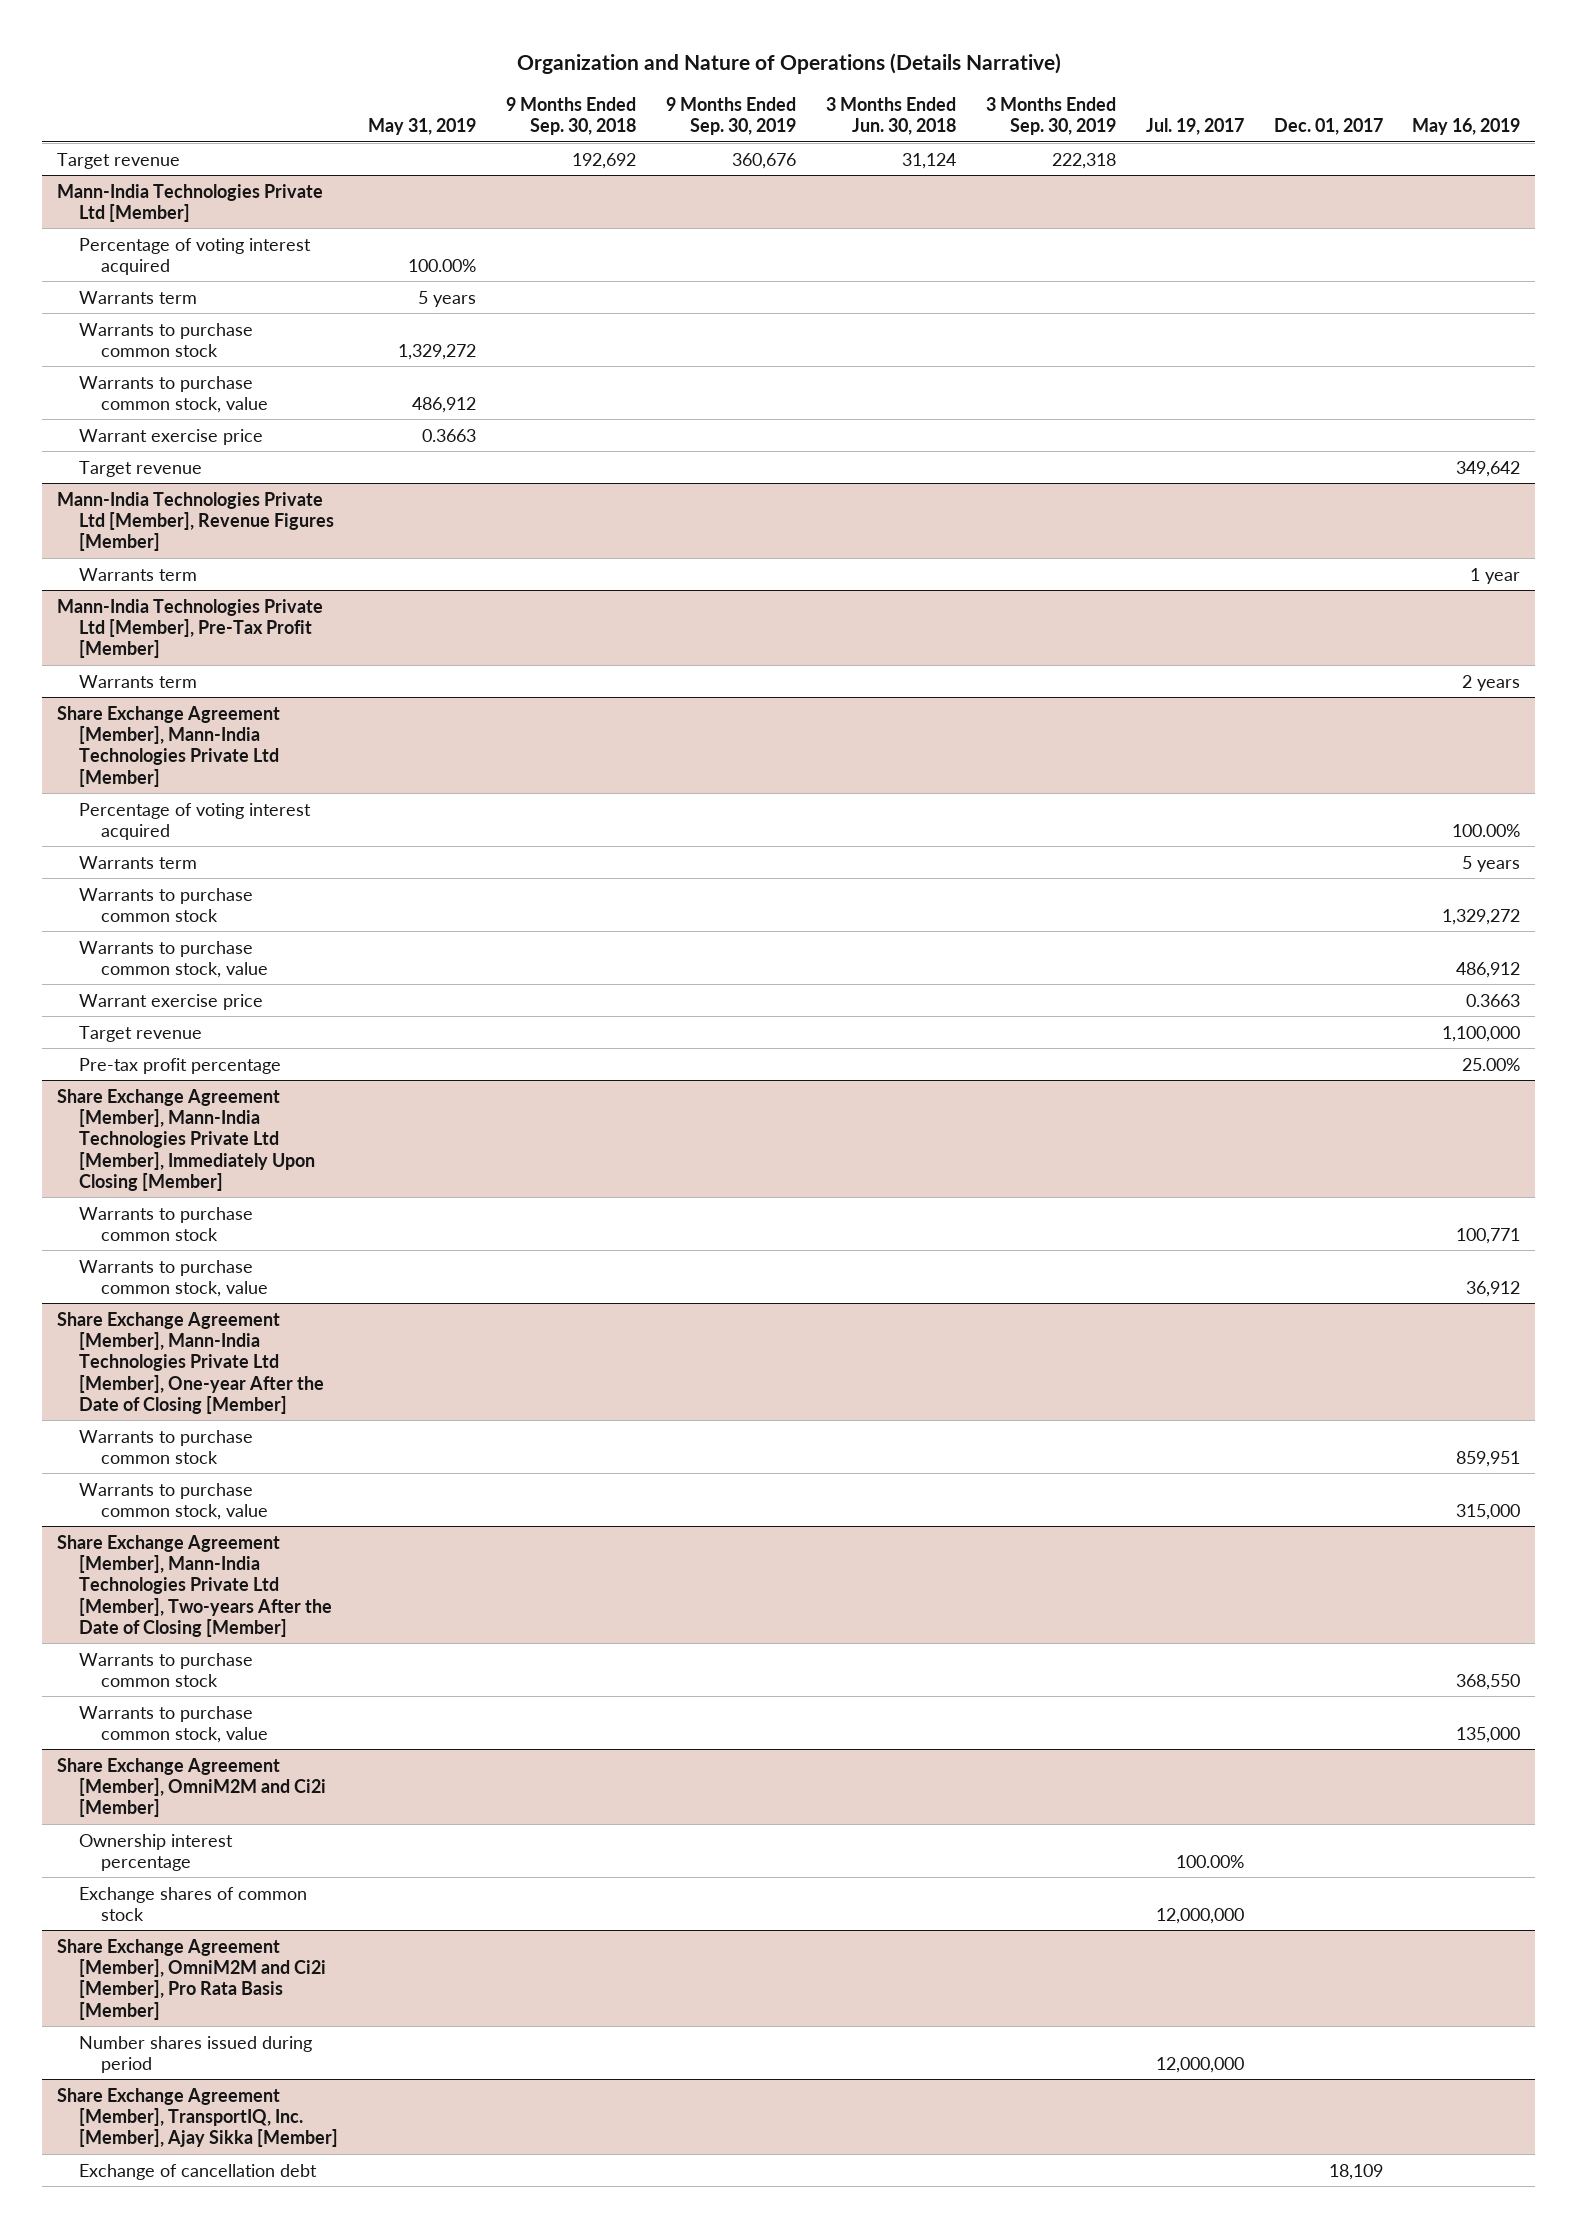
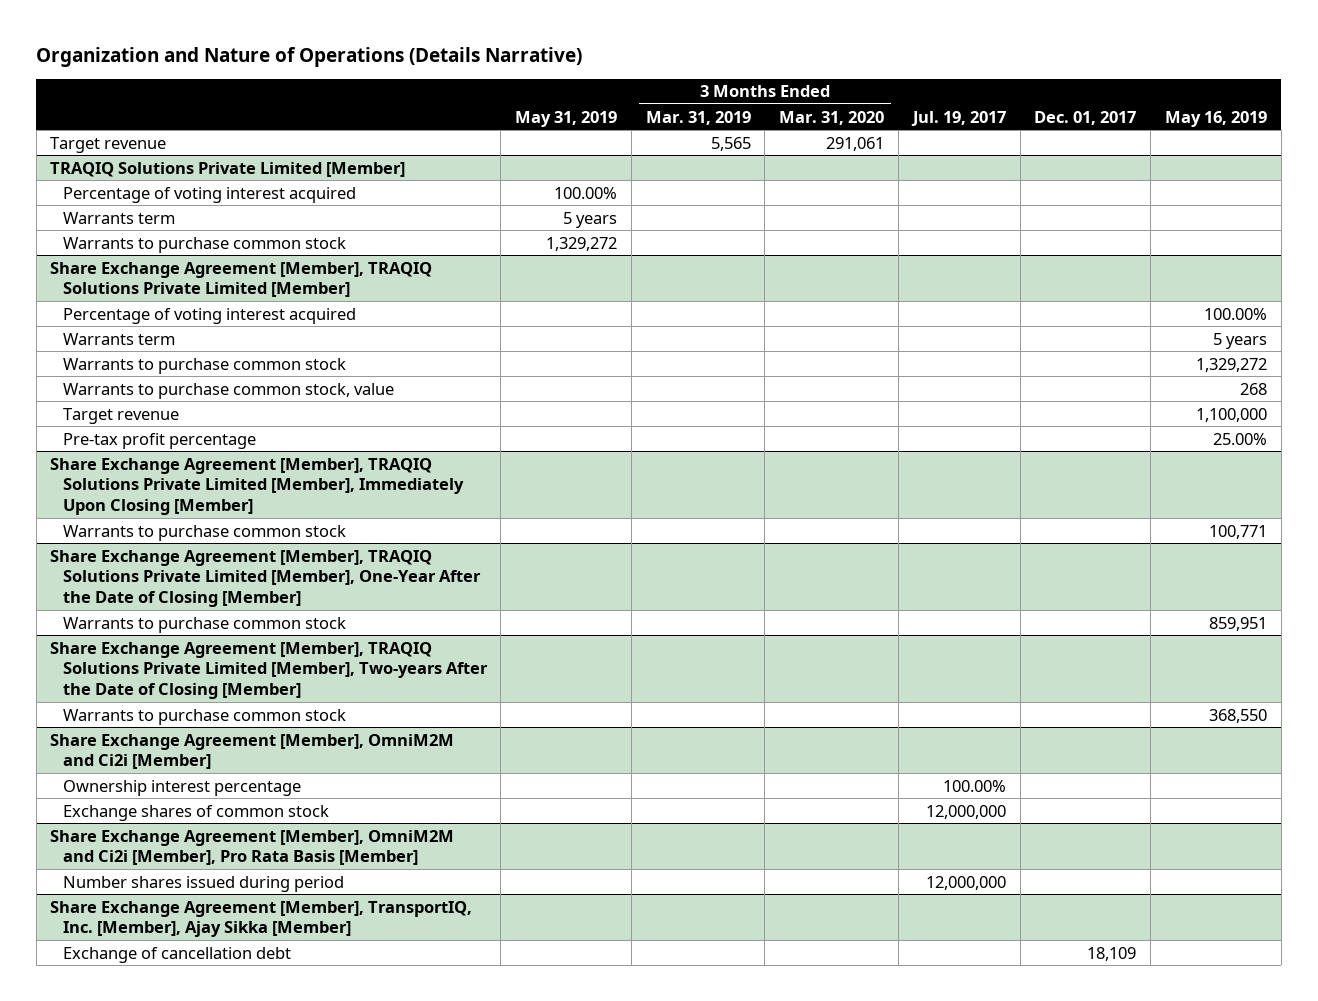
- | May 31, 2019 | 9 Months Ended Sep. 30, 2018 | 9 Months Ended Sep. 30, 2019 | 3 Months Ended Jun. 30, 2018 | 3 Months Ended Sep. 30, 2019 | Jul. 19, 2017 | Dec. 01, 2017 | May 16, 2019
+ | May 31, 2019 | 3 Months Ended Mar. 31, 2019 | 3 Months Ended Mar. 31, 2020 | Jul. 19, 2017 | Dec. 01, 2017 | May 16, 2019
- Mann-India Technologies Private Ltd [Member]
+ TRAQIQ Solutions Private Limited [Member]
- Warrants to purchase common stock, value | 486,912 | | | | | | |
- Warrant exercise price | 0.3663 | | | | | | |
- Target revenue | | | | | | | | 349,642
- Mann-India Technologies Private Ltd [Member], Revenue Figures [Member]
- Warrants term | | | | | | | | 1 year
- Mann-India Technologies Private Ltd [Member], Pre-Tax Profit [Member]
- Warrants term | | | | | | | | 2 years
- Share Exchange Agreement [Member], Mann-India Technologies Private Ltd [Member]
+ Share Exchange Agreement [Member], TRAQIQ Solutions Private Limited [Member]
- Warrants to purchase common stock, value | | | | | | | | 486,912
- Warrant exercise price | | | | | | | | 0.3663
+ Warrants to purchase common stock, value | | | | | | 268
- Share Exchange Agreement [Member], Mann-India Technologies Private Ltd [Member], Immediately Upon Closing [Member]
+ Share Exchange Agreement [Member], TRAQIQ Solutions Private Limited [Member], Immediately Upon Closing [Member]
- Warrants to purchase common stock, value | | | | | | | | 36,912
- Share Exchange Agreement [Member], Mann-India Technologies Private Ltd [Member], One-year After the Date of Closing [Member]
+ Share Exchange Agreement [Member], TRAQIQ Solutions Private Limited [Member], One-Year After the Date of Closing [Member]
- Warrants to purchase common stock, value | | | | | | | | 315,000
- Share Exchange Agreement [Member], Mann-India Technologies Private Ltd [Member], Two-years After the Date of Closing [Member]
+ Share Exchange Agreement [Member], TRAQIQ Solutions Private Limited [Member], Two-years After the Date of Closing [Member]
- Warrants to purchase common stock, value | | | | | | | | 135,000

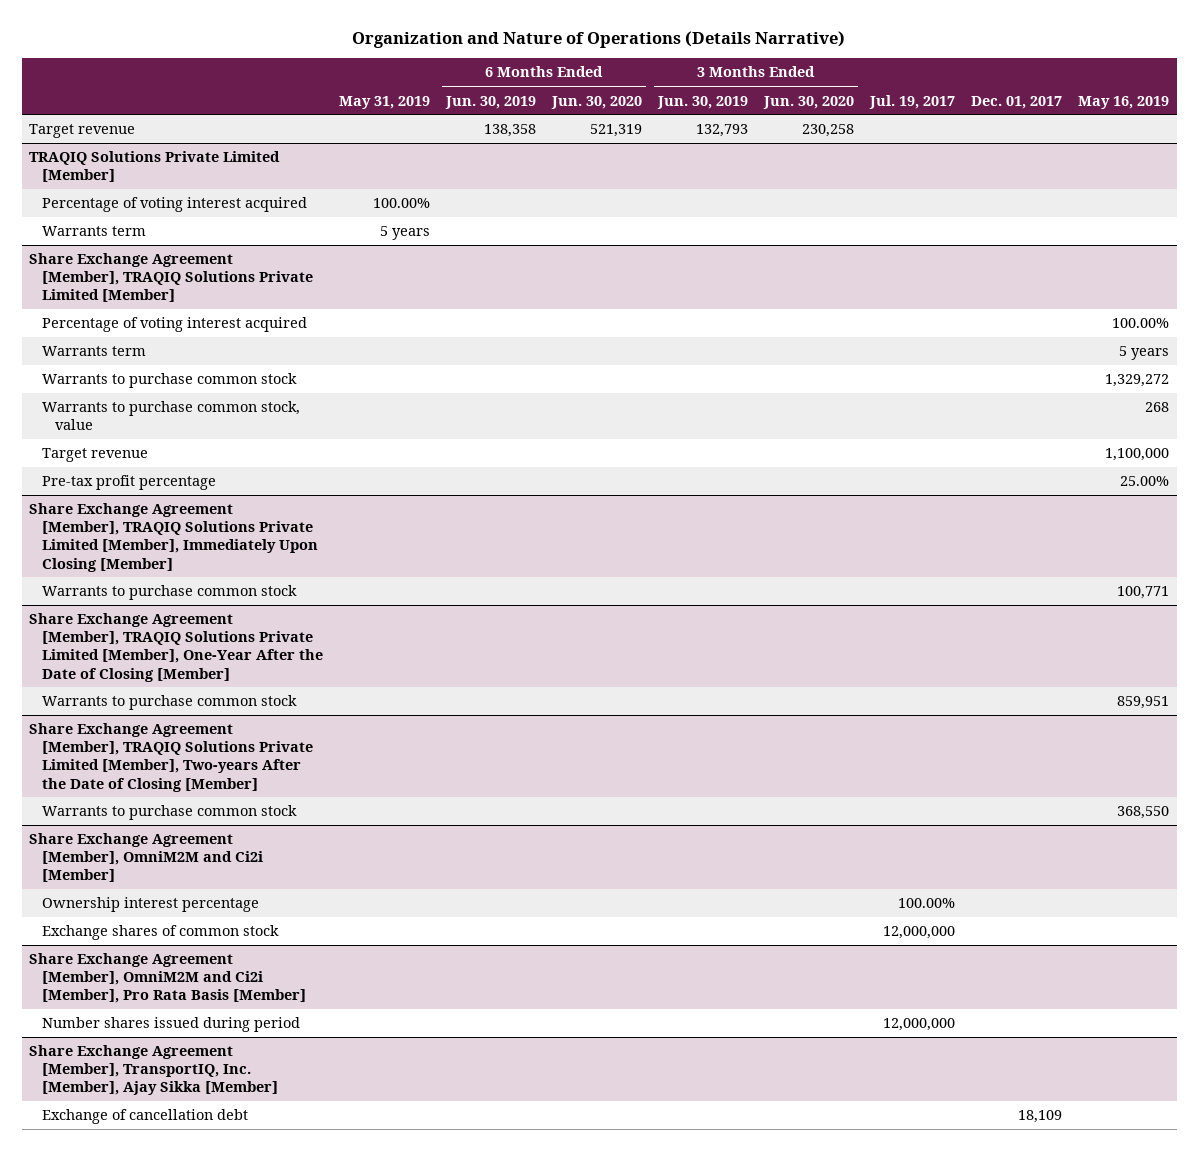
- | May 31, 2019 | 3 Months Ended Mar. 31, 2019 | 3 Months Ended Mar. 31, 2020 | Jul. 19, 2017 | Dec. 01, 2017 | May 16, 2019
+ | May 31, 2019 | 6 Months Ended Jun. 30, 2019 | 6 Months Ended Jun. 30, 2020 | 3 Months Ended Jun. 30, 2019 | 3 Months Ended Jun. 30, 2020 | Jul. 19, 2017 | Dec. 01, 2017 | May 16, 2019
@ TRAQIQ Solutions Private Limited [Member]
- Warrants to purchase common stock | 1,329,272 | | | | |

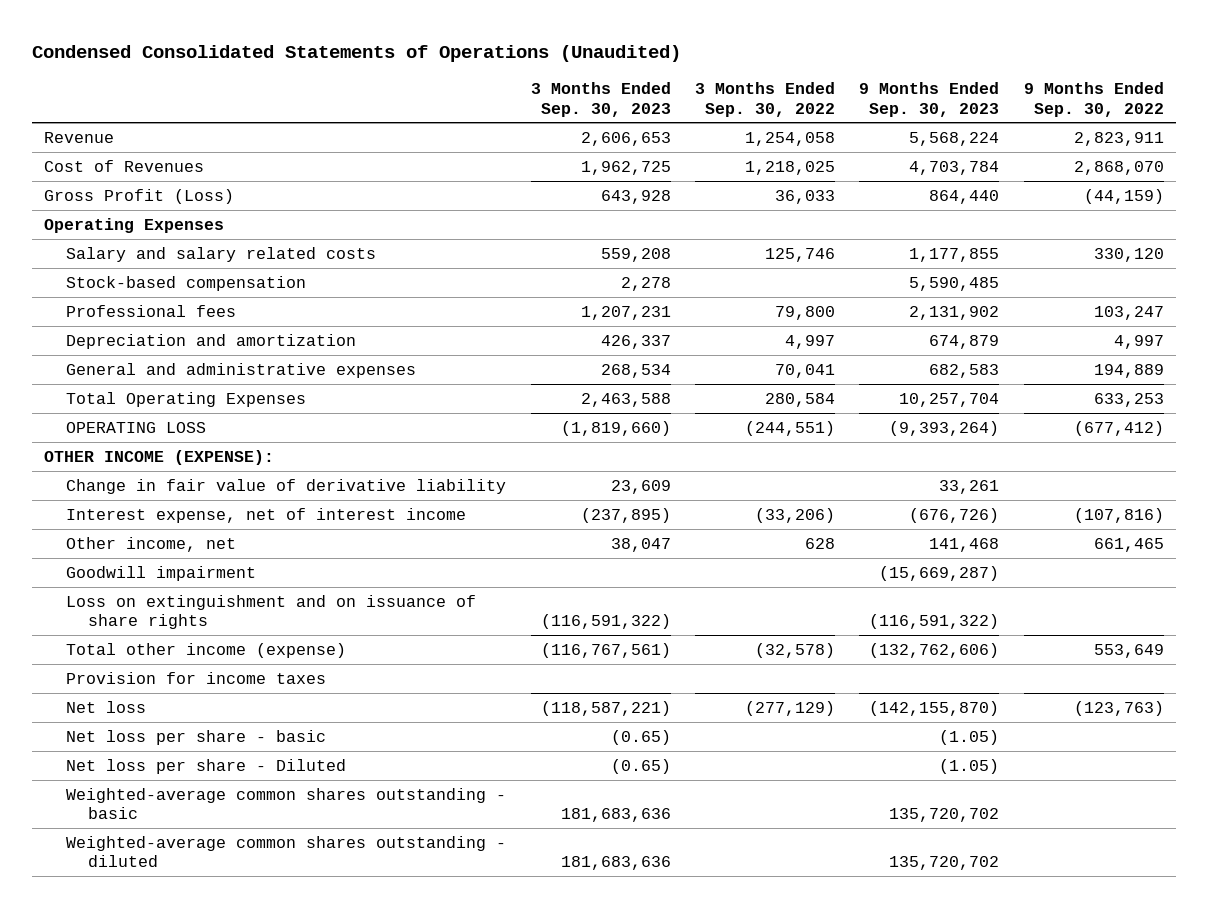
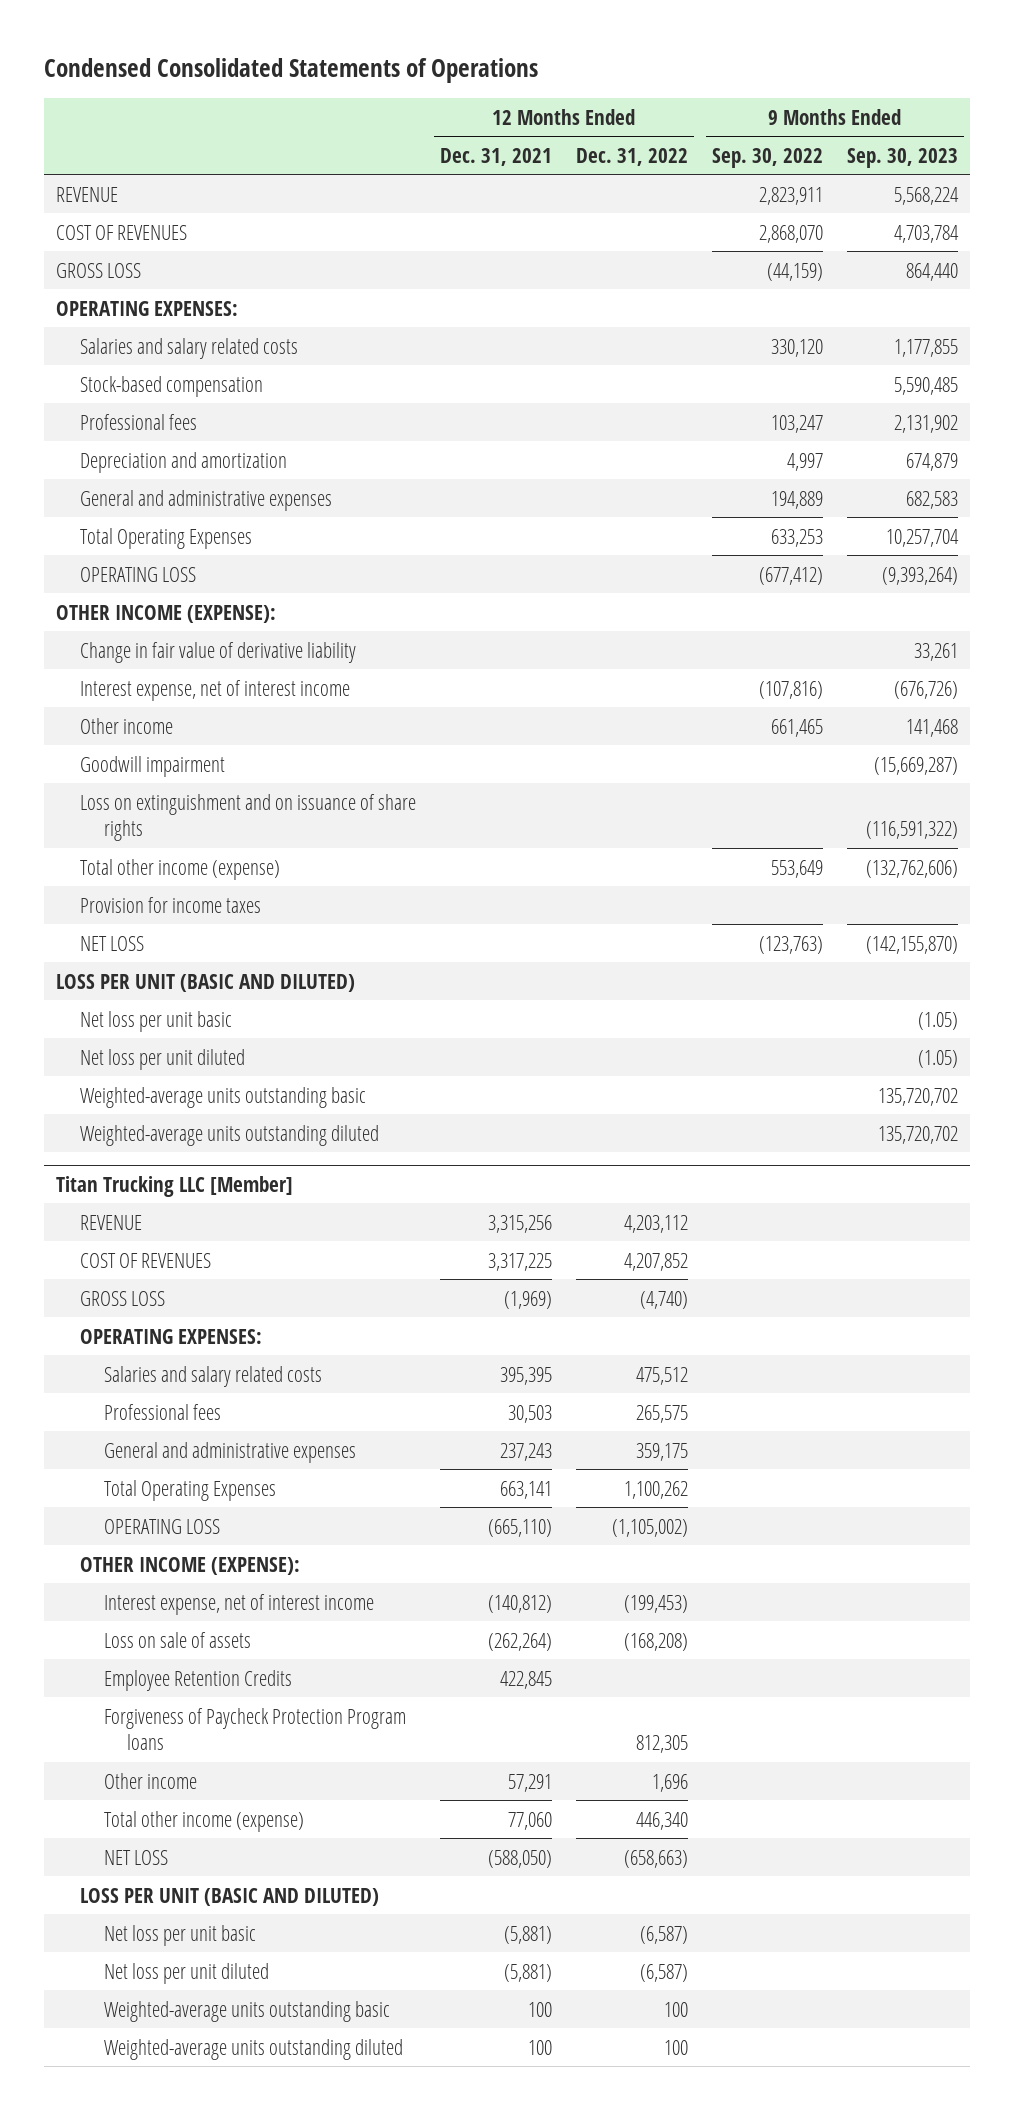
- Condensed Consolidated Statements of Operations (Unaudited)
+ Condensed Consolidated Statements of Operations
- | 3 Months Ended Sep. 30, 2023 | 3 Months Ended Sep. 30, 2022 | 9 Months Ended Sep. 30, 2023 | 9 Months Ended Sep. 30, 2022
+ | 12 Months Ended Dec. 31, 2021 | 12 Months Ended Dec. 31, 2022 | 9 Months Ended Sep. 30, 2022 | 9 Months Ended Sep. 30, 2023
- Revenue | 2,606,653 | 1,254,058 | 5,568,224 | 2,823,911
- Cost of Revenues | 1,962,725 | 1,218,025 | 4,703,784 | 2,868,070
- Gross Profit (Loss) | 643,928 | 36,033 | 864,440 | (44,159)
- Operating Expenses
- Salary and salary related costs | 559,208 | 125,746 | 1,177,855 | 330,120
+ REVENUE | | | 2,823,911 | 5,568,224
+ COST OF REVENUES | | | 2,868,070 | 4,703,784
+ GROSS LOSS | | | (44,159) | 864,440
+ OPERATING EXPENSES:
+ Salaries and salary related costs | | | 330,120 | 1,177,855
- Other income, net | 38,047 | 628 | 141,468 | 661,465
+ Other income | | | 661,465 | 141,468
- Net loss | (118,587,221) | (277,129) | (142,155,870) | (123,763)
- Net loss per share - basic | (0.65) | | (1.05) |
- Net loss per share - Diluted | (0.65) | | (1.05) |
- Weighted-average common shares outstanding - basic | 181,683,636 | | 135,720,702 |
- Weighted-average common shares outstanding - diluted | 181,683,636 | | 135,720,702 |
+ NET LOSS | | | (123,763) | (142,155,870)
+ LOSS PER UNIT (BASIC AND DILUTED)
+ Net loss per unit basic | | | | (1.05)
+ Net loss per unit diluted | | | | (1.05)
+ Weighted-average units outstanding basic | | | | 135,720,702
+ Weighted-average units outstanding diluted | | | | 135,720,702
+ Titan Trucking LLC [Member]
+ REVENUE | 3,315,256 | 4,203,112 | |
+ COST OF REVENUES | 3,317,225 | 4,207,852 | |
+ GROSS LOSS | (1,969) | (4,740) | |
+ OPERATING EXPENSES:
+ Salaries and salary related costs | 395,395 | 475,512 | |
+ Professional fees | 30,503 | 265,575 | |
+ General and administrative expenses | 237,243 | 359,175 | |
+ Total Operating Expenses | 663,141 | 1,100,262 | |
+ OPERATING LOSS | (665,110) | (1,105,002) | |
+ OTHER INCOME (EXPENSE):
+ Interest expense, net of interest income | (140,812) | (199,453) | |
+ Loss on sale of assets | (262,264) | (168,208) | |
+ Employee Retention Credits | 422,845 | | |
+ Forgiveness of Paycheck Protection Program loans | | 812,305 | |
+ Other income | 57,291 | 1,696 | |
+ Total other income (expense) | 77,060 | 446,340 | |
+ NET LOSS | (588,050) | (658,663) | |
+ LOSS PER UNIT (BASIC AND DILUTED)
+ Net loss per unit basic | (5,881) | (6,587) | |
+ Net loss per unit diluted | (5,881) | (6,587) | |
+ Weighted-average units outstanding basic | 100 | 100 | |
+ Weighted-average units outstanding diluted | 100 | 100 | |

